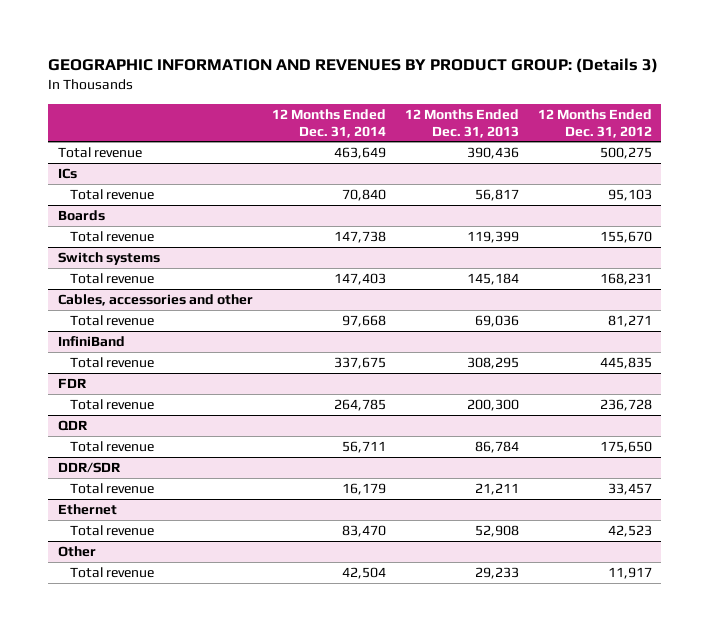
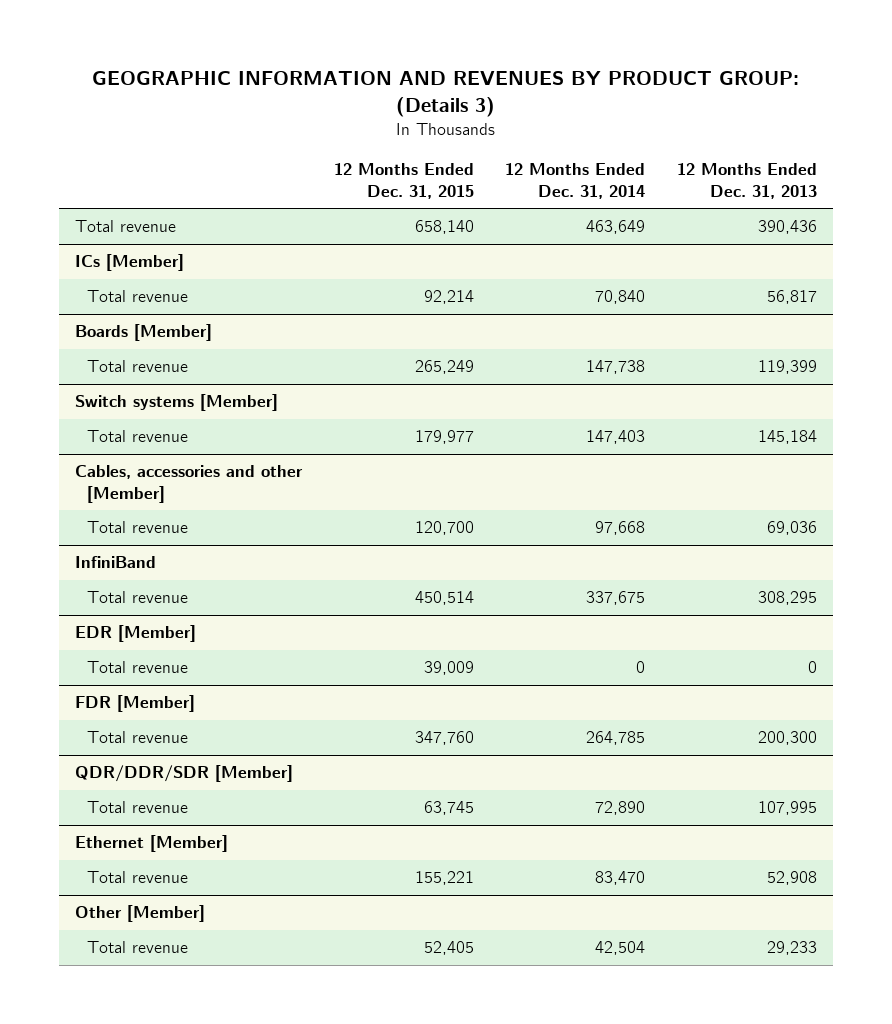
- | 12 Months Ended Dec. 31, 2014 | 12 Months Ended Dec. 31, 2013 | 12 Months Ended Dec. 31, 2012
+ | 12 Months Ended Dec. 31, 2015 | 12 Months Ended Dec. 31, 2014 | 12 Months Ended Dec. 31, 2013
- ICs
+ ICs [Member]
- Boards
+ Boards [Member]
- Switch systems
+ Switch systems [Member]
- Cables, accessories and other
+ Cables, accessories and other [Member]
- FDR
+ EDR [Member]
+ Total revenue | 39,009 | 0 | 0
+ FDR [Member]
- QDR
- Total revenue | 56,711 | 86,784 | 175,650
- DDR/SDR
- Total revenue | 16,179 | 21,211 | 33,457
- Ethernet
+ QDR/DDR/SDR [Member]
+ Total revenue | 63,745 | 72,890 | 107,995
+ Ethernet [Member]
- Other
+ Other [Member]

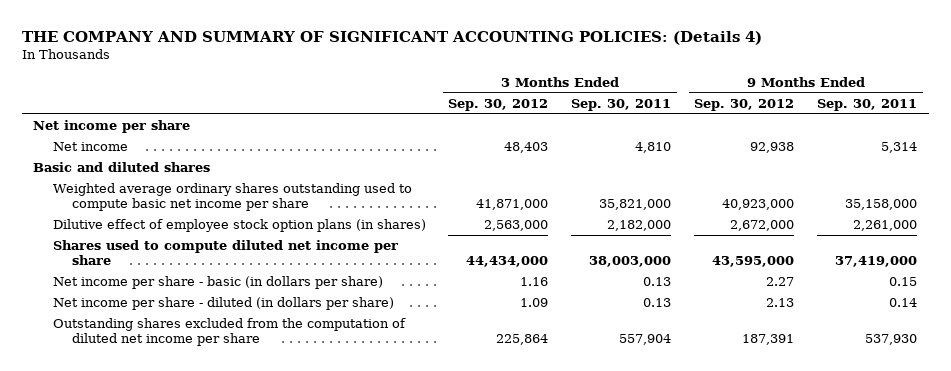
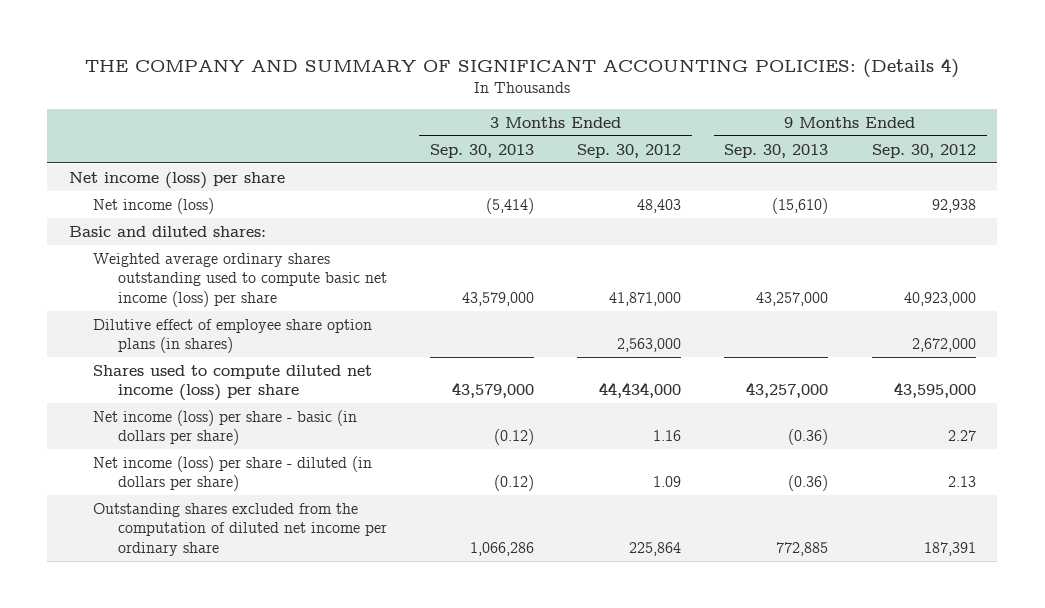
- | 3 Months Ended Sep. 30, 2012 | 3 Months Ended Sep. 30, 2011 | 9 Months Ended Sep. 30, 2012 | 9 Months Ended Sep. 30, 2011
+ | 3 Months Ended Sep. 30, 2013 | 3 Months Ended Sep. 30, 2012 | 9 Months Ended Sep. 30, 2013 | 9 Months Ended Sep. 30, 2012
- Net income per share
- Net income | 48,403 | 4,810 | 92,938 | 5,314
- Basic and diluted shares
- Weighted average ordinary shares outstanding used to compute basic net income per share | 41,871,000 | 35,821,000 | 40,923,000 | 35,158,000
- Dilutive effect of employee stock option plans (in shares) | 2,563,000 | 2,182,000 | 2,672,000 | 2,261,000
- Shares used to compute diluted net income per share | 44,434,000 | 38,003,000 | 43,595,000 | 37,419,000
- Net income per share - basic (in dollars per share) | 1.16 | 0.13 | 2.27 | 0.15
- Net income per share - diluted (in dollars per share) | 1.09 | 0.13 | 2.13 | 0.14
- Outstanding shares excluded from the computation of diluted net income per share | 225,864 | 557,904 | 187,391 | 537,930
+ Net income (loss) per share
+ Net income (loss) | (5,414) | 48,403 | (15,610) | 92,938
+ Basic and diluted shares:
+ Weighted average ordinary shares outstanding used to compute basic net income (loss) per share | 43,579,000 | 41,871,000 | 43,257,000 | 40,923,000
+ Dilutive effect of employee share option plans (in shares) | | 2,563,000 | | 2,672,000
+ Shares used to compute diluted net income (loss) per share | 43,579,000 | 44,434,000 | 43,257,000 | 43,595,000
+ Net income (loss) per share - basic (in dollars per share) | (0.12) | 1.16 | (0.36) | 2.27
+ Net income (loss) per share - diluted (in dollars per share) | (0.12) | 1.09 | (0.36) | 2.13
+ Outstanding shares excluded from the computation of diluted net income per ordinary share | 1,066,286 | 225,864 | 772,885 | 187,391

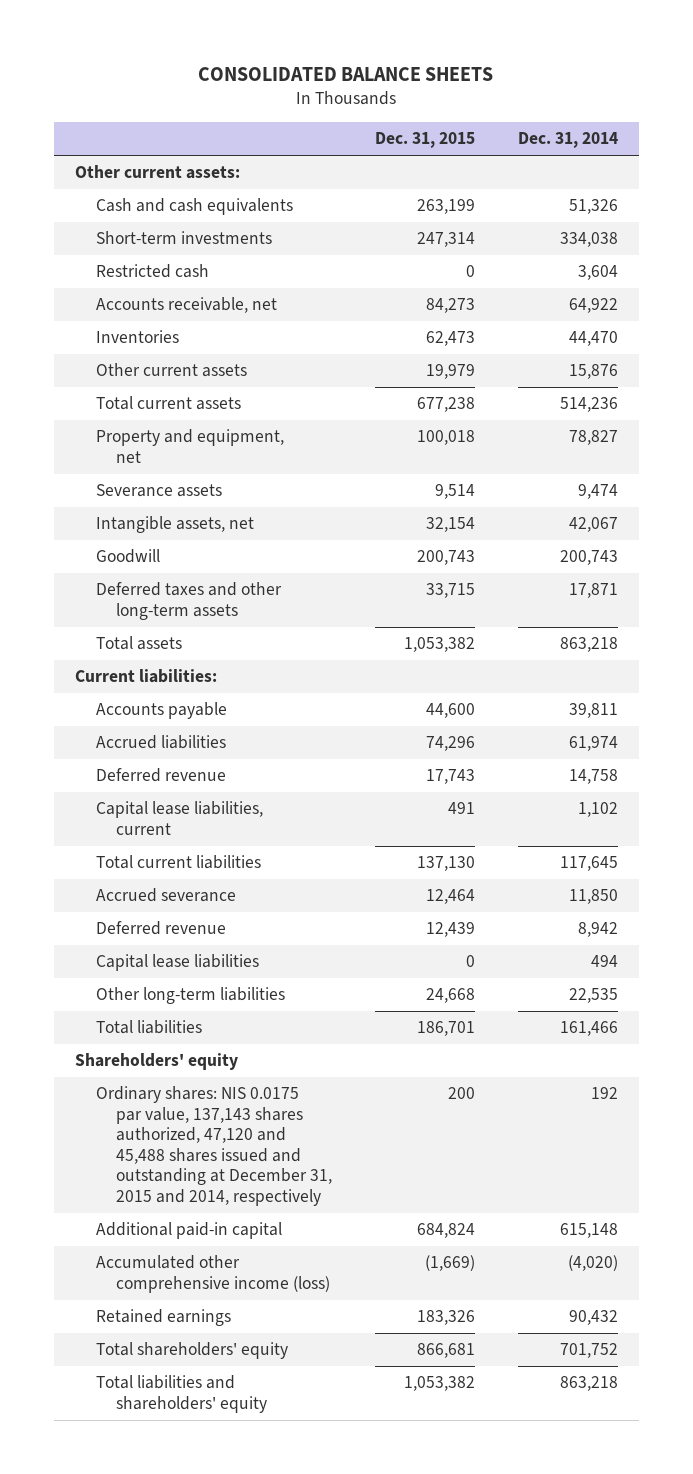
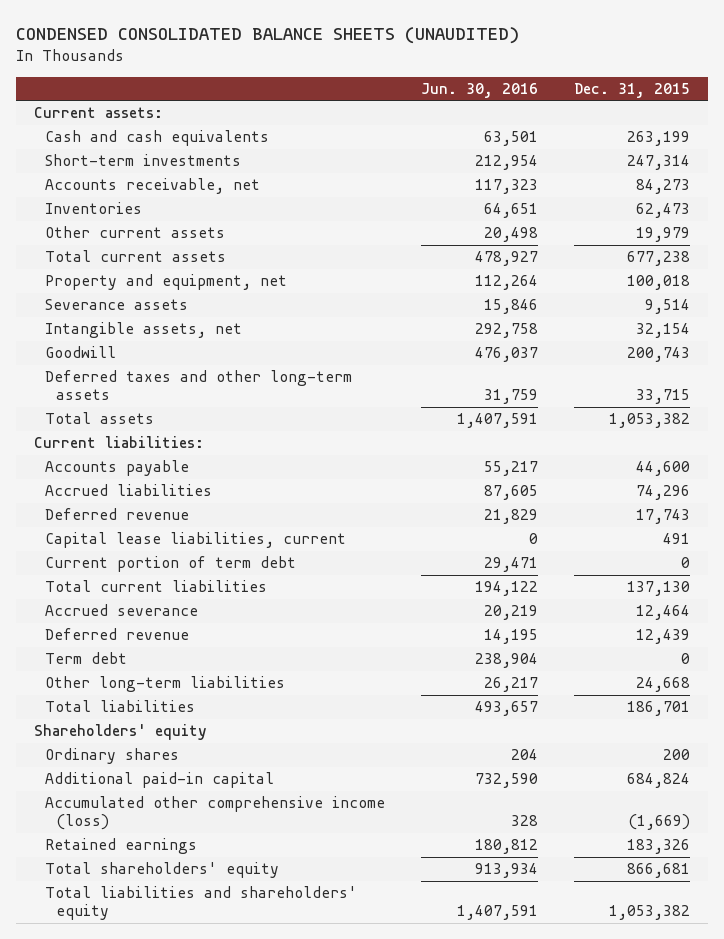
- CONSOLIDATED BALANCE SHEETS
+ CONDENSED CONSOLIDATED BALANCE SHEETS (UNAUDITED)
- | Dec. 31, 2015 | Dec. 31, 2014
+ | Jun. 30, 2016 | Dec. 31, 2015
- Other current assets:
+ Current assets:
- Restricted cash | 0 | 3,604
+ Current portion of term debt | 29,471 | 0
- Capital lease liabilities | 0 | 494
+ Term debt | 238,904 | 0
- Ordinary shares: NIS 0.0175 par value, 137,143 shares authorized, 47,120 and 45,488 shares issued and outstanding at December 31, 2015 and 2014, respectively | 200 | 192
+ Ordinary shares | 204 | 200

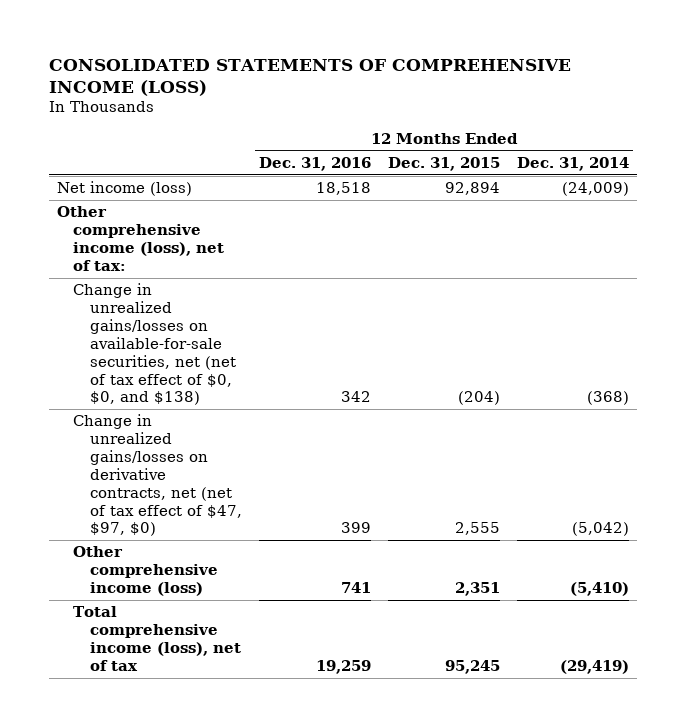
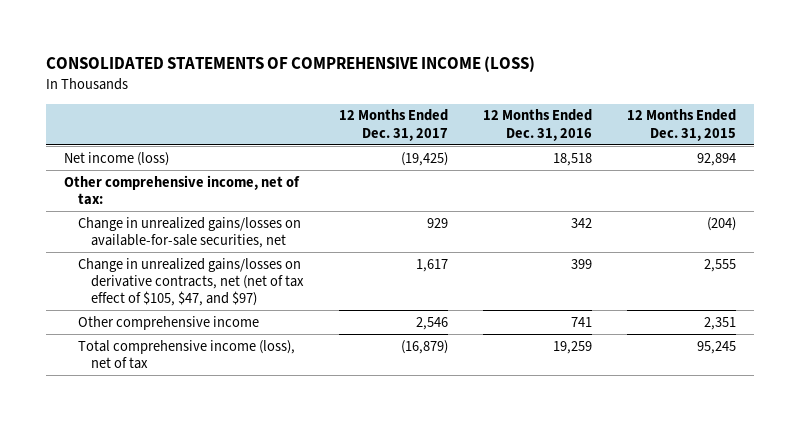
- | 12 Months Ended Dec. 31, 2016 | 12 Months Ended Dec. 31, 2015 | 12 Months Ended Dec. 31, 2014
+ | 12 Months Ended Dec. 31, 2017 | 12 Months Ended Dec. 31, 2016 | 12 Months Ended Dec. 31, 2015
- Other comprehensive income (loss), net of tax:
- Change in unrealized gains/losses on available-for-sale securities, net (net of tax effect of $0, $0, and $138) | 342 | (204) | (368)
- Change in unrealized gains/losses on derivative contracts, net (net of tax effect of $47, $97, $0) | 399 | 2,555 | (5,042)
- Other comprehensive income (loss) | 741 | 2,351 | (5,410)
+ Other comprehensive income, net of tax:
+ Change in unrealized gains/losses on available-for-sale securities, net | 929 | 342 | (204)
+ Change in unrealized gains/losses on derivative contracts, net (net of tax effect of $105, $47, and $97) | 1,617 | 399 | 2,555
+ Other comprehensive income | 2,546 | 741 | 2,351

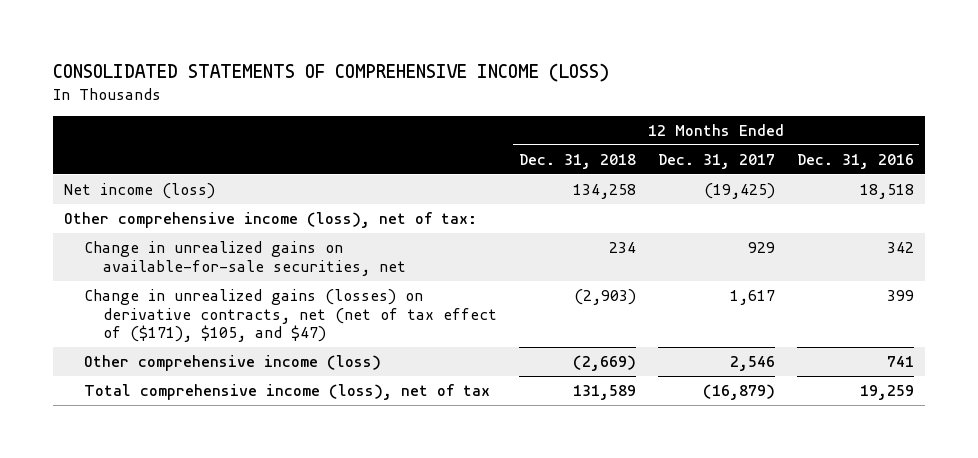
- | 12 Months Ended Dec. 31, 2017 | 12 Months Ended Dec. 31, 2016 | 12 Months Ended Dec. 31, 2015
+ | 12 Months Ended Dec. 31, 2018 | 12 Months Ended Dec. 31, 2017 | 12 Months Ended Dec. 31, 2016
- Other comprehensive income, net of tax:
- Change in unrealized gains/losses on available-for-sale securities, net | 929 | 342 | (204)
- Change in unrealized gains/losses on derivative contracts, net (net of tax effect of $105, $47, and $97) | 1,617 | 399 | 2,555
- Other comprehensive income | 2,546 | 741 | 2,351
+ Other comprehensive income (loss), net of tax:
+ Change in unrealized gains on available-for-sale securities, net | 234 | 929 | 342
+ Change in unrealized gains (losses) on derivative contracts, net (net of tax effect of ($171), $105, and $47) | (2,903) | 1,617 | 399
+ Other comprehensive income (loss) | (2,669) | 2,546 | 741

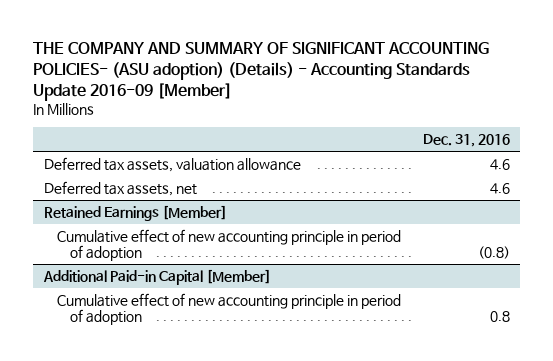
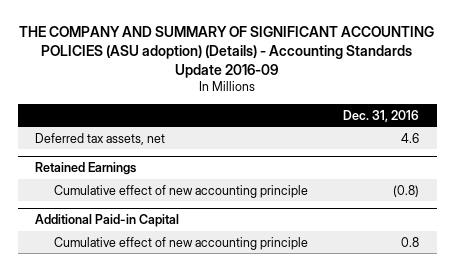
- THE COMPANY AND SUMMARY OF SIGNIFICANT ACCOUNTING POLICIES- (ASU adoption) (Details) - Accounting Standards Update 2016-09 [Member]
+ THE COMPANY AND SUMMARY OF SIGNIFICANT ACCOUNTING POLICIES (ASU adoption) (Details) - Accounting Standards Update 2016-09
- Deferred tax assets, valuation allowance | 4.6
- Retained Earnings [Member]
- Cumulative effect of new accounting principle in period of adoption | (0.8)
- Additional Paid-in Capital [Member]
- Cumulative effect of new accounting principle in period of adoption | 0.8
+ Retained Earnings
+ Cumulative effect of new accounting principle | (0.8)
+ Additional Paid-in Capital
+ Cumulative effect of new accounting principle | 0.8

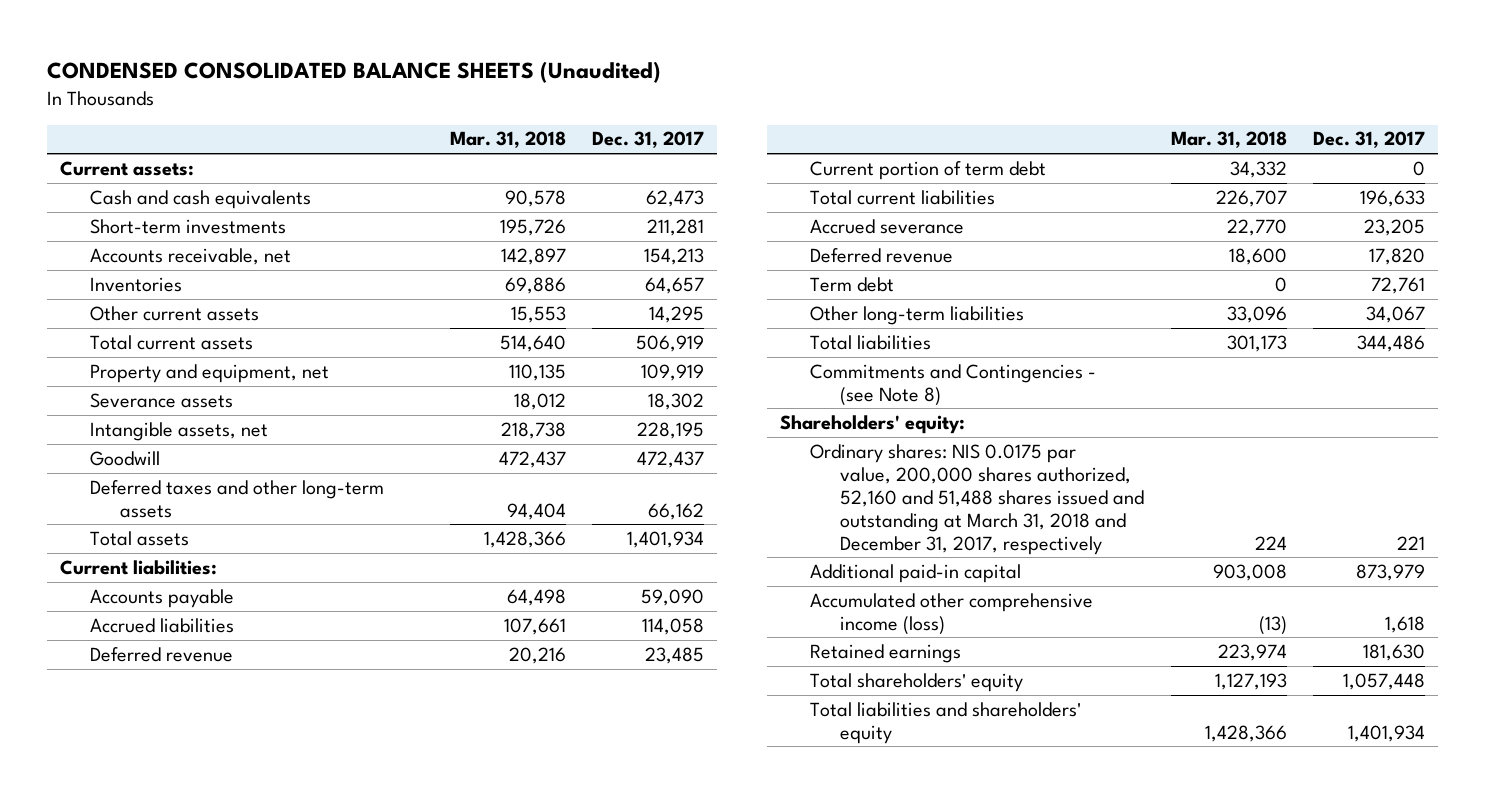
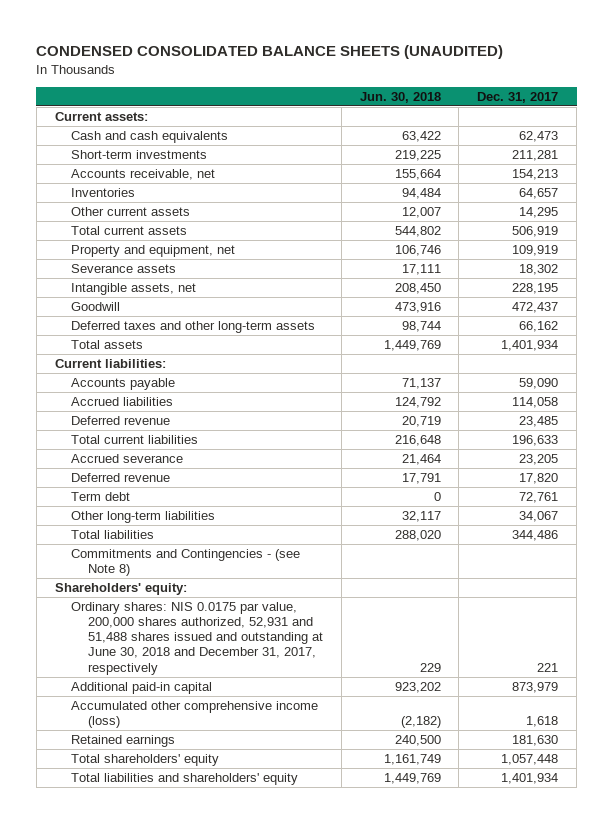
- CONDENSED CONSOLIDATED BALANCE SHEETS (Unaudited)
+ CONDENSED CONSOLIDATED BALANCE SHEETS (UNAUDITED)
- | Mar. 31, 2018 | Dec. 31, 2017
+ | Jun. 30, 2018 | Dec. 31, 2017
- Current portion of term debt | 34,332 | 0
- Ordinary shares: NIS 0.0175 par value, 200,000 shares authorized, 52,160 and 51,488 shares issued and outstanding at March 31, 2018 and December 31, 2017, respectively | 224 | 221
+ Ordinary shares: NIS 0.0175 par value, 200,000 shares authorized, 52,931 and 51,488 shares issued and outstanding at June 30, 2018 and December 31, 2017, respectively | 229 | 221

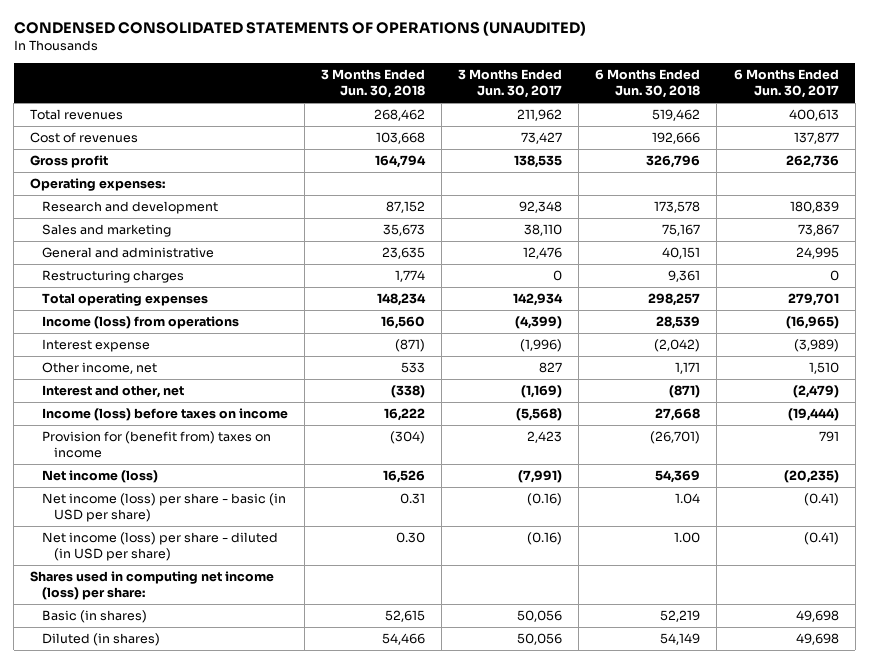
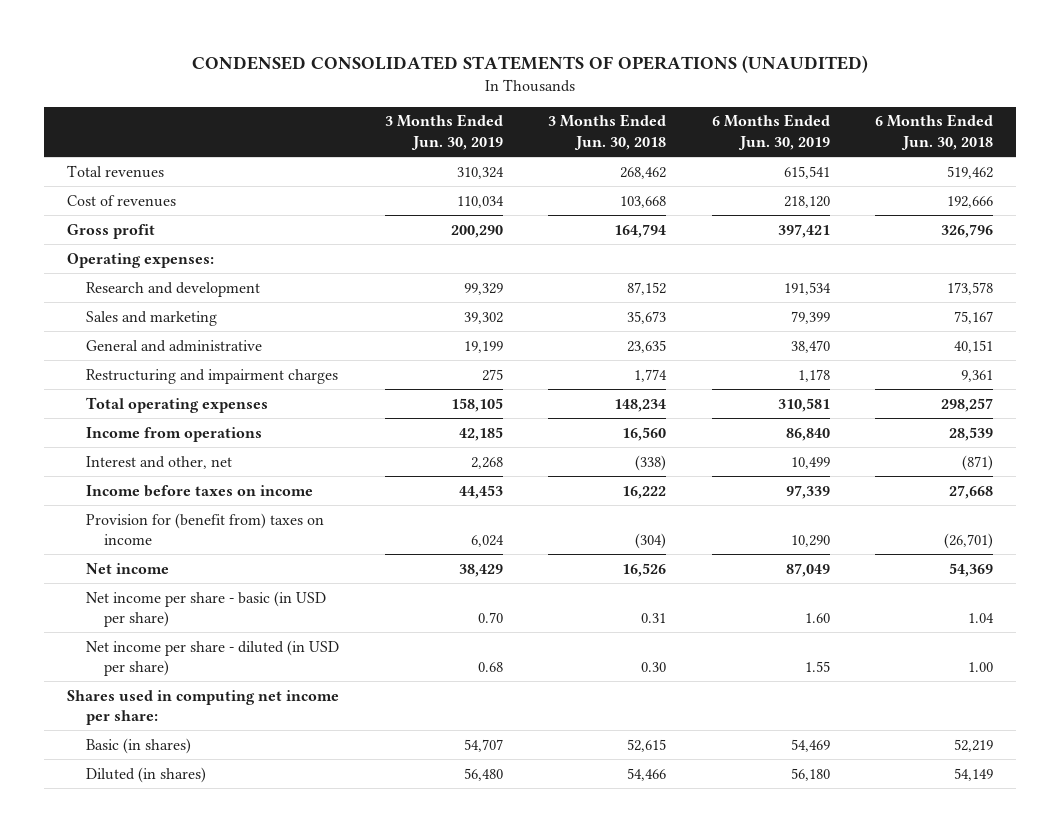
- | 3 Months Ended Jun. 30, 2018 | 3 Months Ended Jun. 30, 2017 | 6 Months Ended Jun. 30, 2018 | 6 Months Ended Jun. 30, 2017
+ | 3 Months Ended Jun. 30, 2019 | 3 Months Ended Jun. 30, 2018 | 6 Months Ended Jun. 30, 2019 | 6 Months Ended Jun. 30, 2018
- Restructuring charges | 1,774 | 0 | 9,361 | 0
+ Restructuring and impairment charges | 275 | 1,774 | 1,178 | 9,361
- Income (loss) from operations | 16,560 | (4,399) | 28,539 | (16,965)
- Interest expense | (871) | (1,996) | (2,042) | (3,989)
- Other income, net | 533 | 827 | 1,171 | 1,510
+ Income from operations | 42,185 | 16,560 | 86,840 | 28,539
- Income (loss) before taxes on income | 16,222 | (5,568) | 27,668 | (19,444)
+ Income before taxes on income | 44,453 | 16,222 | 97,339 | 27,668
- Net income (loss) | 16,526 | (7,991) | 54,369 | (20,235)
- Net income (loss) per share - basic (in USD per share) | 0.31 | (0.16) | 1.04 | (0.41)
- Net income (loss) per share - diluted (in USD per share) | 0.30 | (0.16) | 1.00 | (0.41)
- Shares used in computing net income (loss) per share:
+ Net income | 38,429 | 16,526 | 87,049 | 54,369
+ Net income per share - basic (in USD per share) | 0.70 | 0.31 | 1.60 | 1.04
+ Net income per share - diluted (in USD per share) | 0.68 | 0.30 | 1.55 | 1.00
+ Shares used in computing net income per share:

